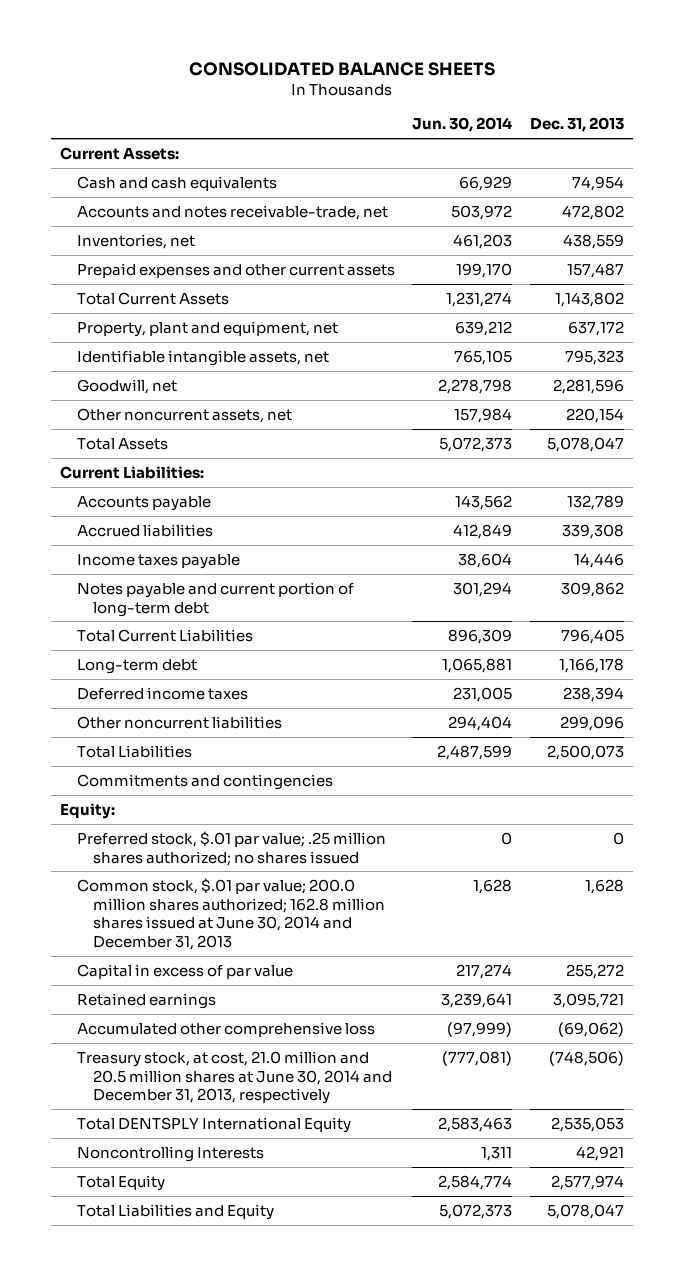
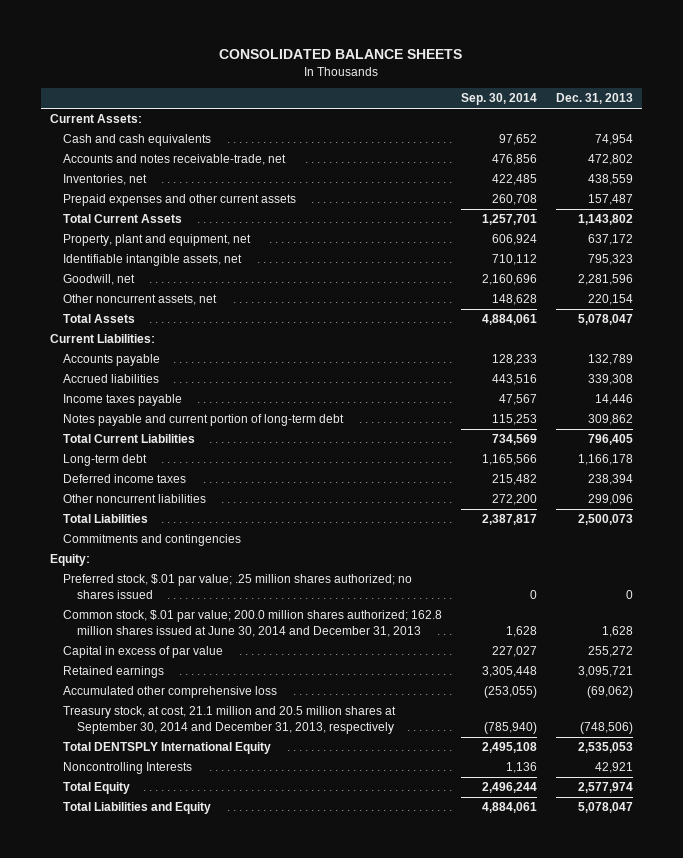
- | Jun. 30, 2014 | Dec. 31, 2013
+ | Sep. 30, 2014 | Dec. 31, 2013
- Treasury stock, at cost, 21.0 million and 20.5 million shares at June 30, 2014 and December 31, 2013, respectively | (777,081) | (748,506)
+ Treasury stock, at cost, 21.1 million and 20.5 million shares at September 30, 2014 and December 31, 2013, respectively | (785,940) | (748,506)

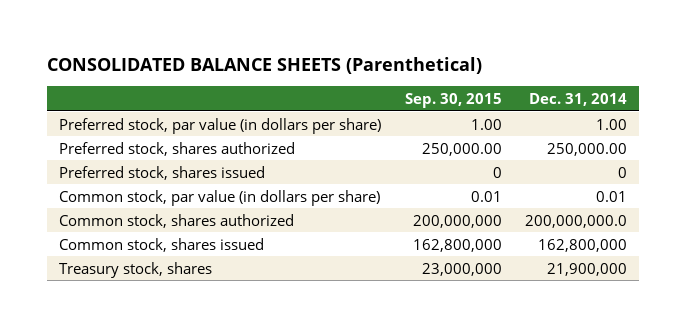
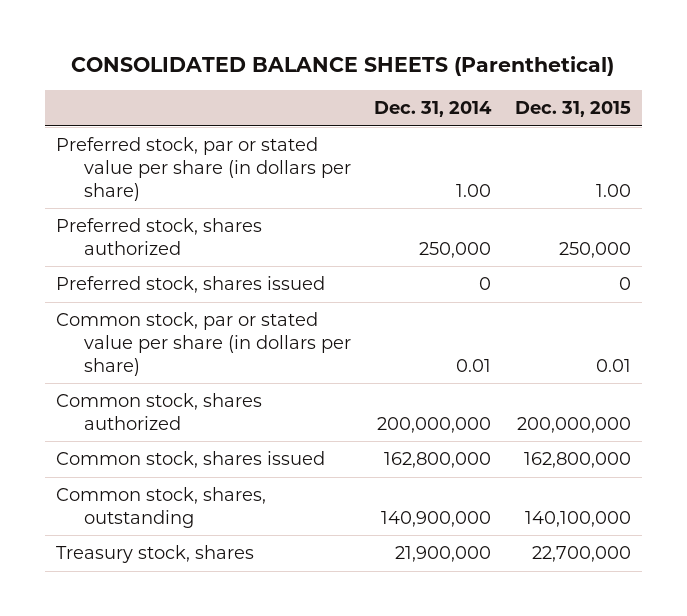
- | Sep. 30, 2015 | Dec. 31, 2014
+ | Dec. 31, 2014 | Dec. 31, 2015
- Preferred stock, par value (in dollars per share) | 1.00 | 1.00
- Preferred stock, shares authorized | 250,000.00 | 250,000.00
+ Preferred stock, par or stated value per share (in dollars per share) | 1.00 | 1.00
+ Preferred stock, shares authorized | 250,000 | 250,000
- Common stock, par value (in dollars per share) | 0.01 | 0.01
- Common stock, shares authorized | 200,000,000 | 200,000,000.0
+ Common stock, par or stated value per share (in dollars per share) | 0.01 | 0.01
+ Common stock, shares authorized | 200,000,000 | 200,000,000
+ Common stock, shares, outstanding | 140,900,000 | 140,100,000

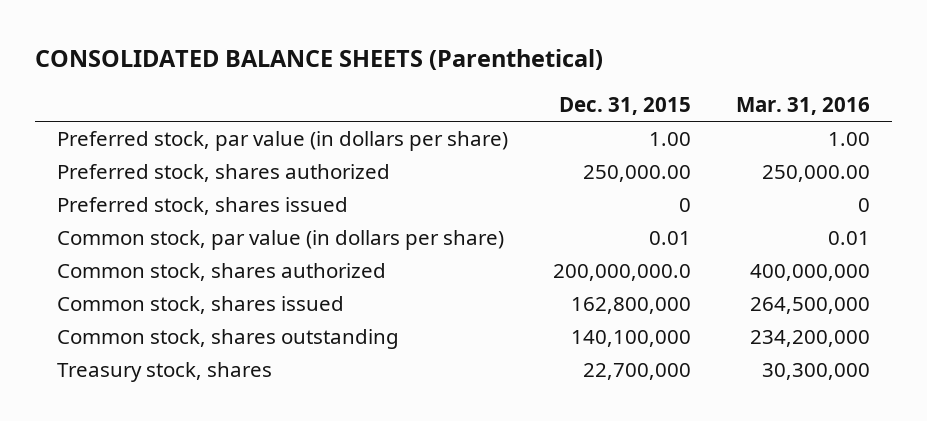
- | Dec. 31, 2014 | Dec. 31, 2015
+ | Dec. 31, 2015 | Mar. 31, 2016
- Preferred stock, par or stated value per share (in dollars per share) | 1.00 | 1.00
- Preferred stock, shares authorized | 250,000 | 250,000
+ Preferred stock, par value (in dollars per share) | 1.00 | 1.00
+ Preferred stock, shares authorized | 250,000.00 | 250,000.00
- Common stock, par or stated value per share (in dollars per share) | 0.01 | 0.01
- Common stock, shares authorized | 200,000,000 | 200,000,000
+ Common stock, par value (in dollars per share) | 0.01 | 0.01
+ Common stock, shares authorized | 200,000,000.0 | 400,000,000
- Common stock, shares, outstanding | 140,900,000 | 140,100,000
+ Common stock, shares outstanding | 140,100,000 | 234,200,000

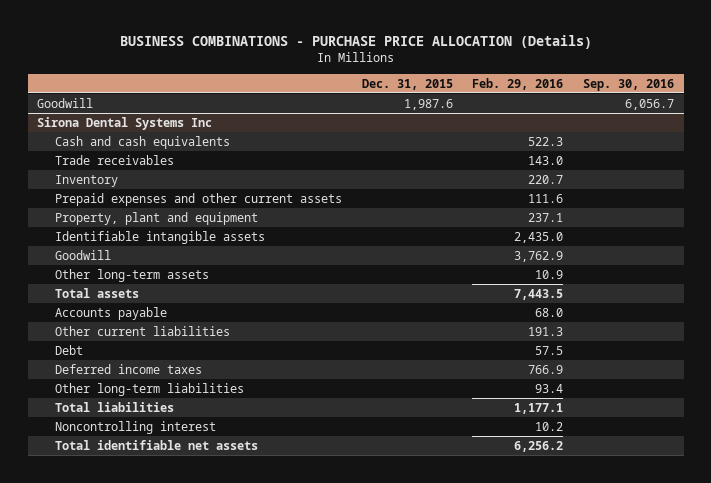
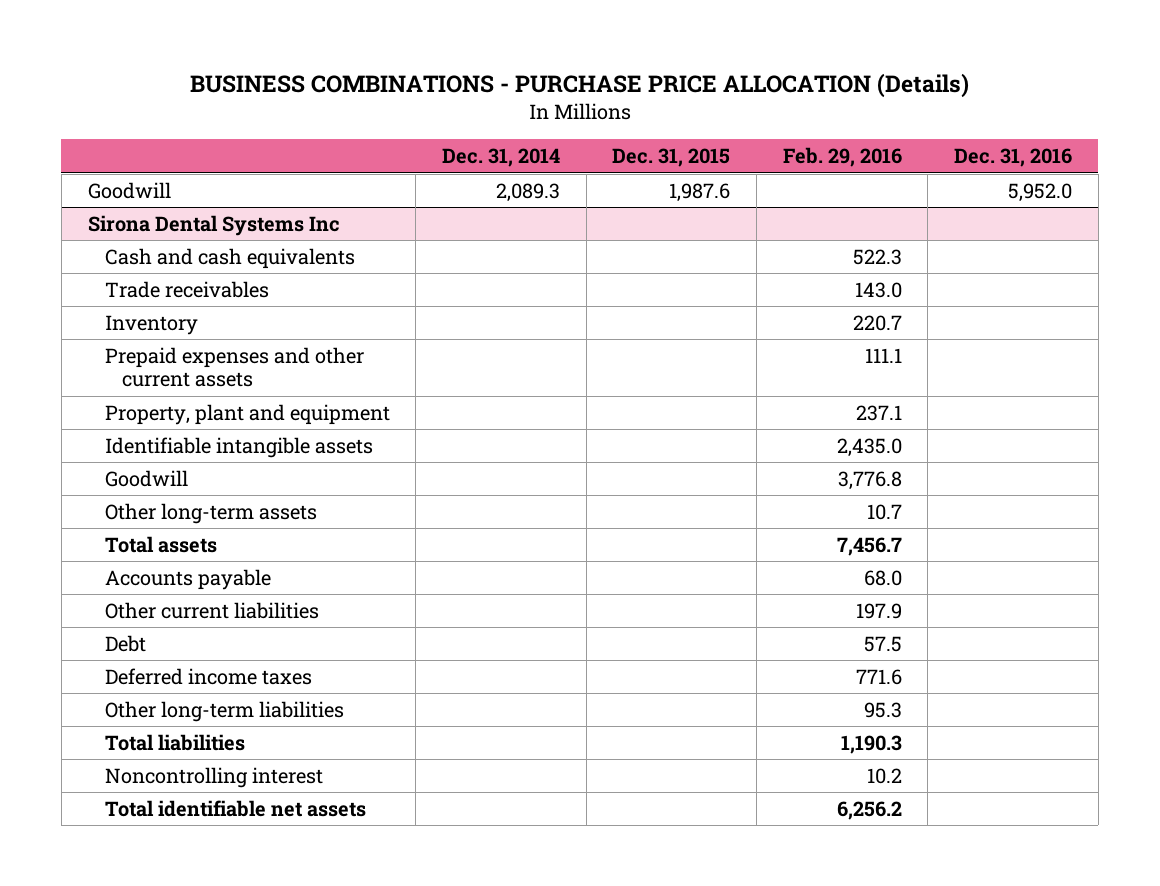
- | Dec. 31, 2015 | Feb. 29, 2016 | Sep. 30, 2016
+ | Dec. 31, 2014 | Dec. 31, 2015 | Feb. 29, 2016 | Dec. 31, 2016
@ Sirona Dental Systems Inc
- Prepaid expenses and other current assets | | 111.6 |
+ Prepaid expenses and other current assets | | | 111.1 |
- Goodwill | | 3,762.9 |
- Other long-term assets | | 10.9 |
- Total assets | | 7,443.5 |
+ Goodwill | | | 3,776.8 |
+ Other long-term assets | | | 10.7 |
+ Total assets | | | 7,456.7 |
- Other current liabilities | | 191.3 |
+ Other current liabilities | | | 197.9 |
- Deferred income taxes | | 766.9 |
- Other long-term liabilities | | 93.4 |
- Total liabilities | | 1,177.1 |
+ Deferred income taxes | | | 771.6 |
+ Other long-term liabilities | | | 95.3 |
+ Total liabilities | | | 1,190.3 |

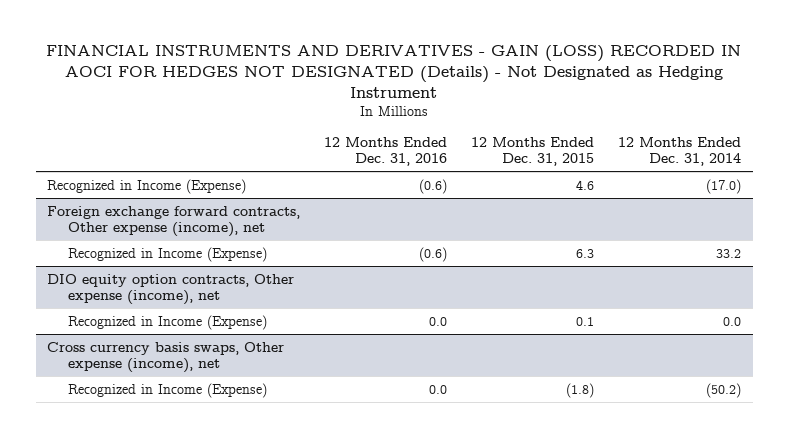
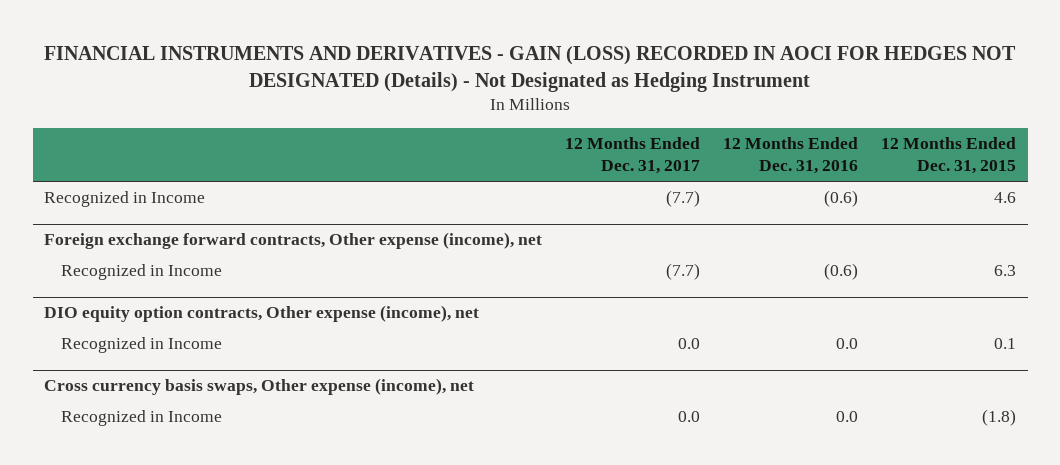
- | 12 Months Ended Dec. 31, 2016 | 12 Months Ended Dec. 31, 2015 | 12 Months Ended Dec. 31, 2014
+ | 12 Months Ended Dec. 31, 2017 | 12 Months Ended Dec. 31, 2016 | 12 Months Ended Dec. 31, 2015
- Recognized in Income (Expense) | (0.6) | 4.6 | (17.0)
+ Recognized in Income | (7.7) | (0.6) | 4.6
@ Foreign exchange forward contracts, Other expense (income), net
- Recognized in Income (Expense) | (0.6) | 6.3 | 33.2
+ Recognized in Income | (7.7) | (0.6) | 6.3
@ DIO equity option contracts, Other expense (income), net
- Recognized in Income (Expense) | 0.0 | 0.1 | 0.0
+ Recognized in Income | 0.0 | 0.0 | 0.1
@ Cross currency basis swaps, Other expense (income), net
- Recognized in Income (Expense) | 0.0 | (1.8) | (50.2)
+ Recognized in Income | 0.0 | 0.0 | (1.8)

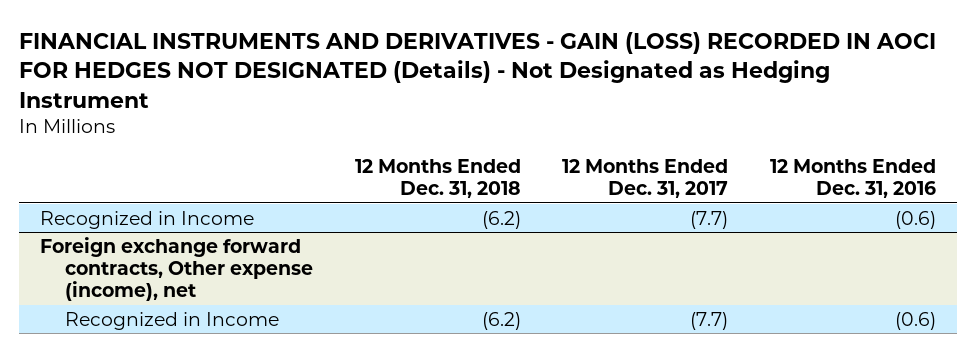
- | 12 Months Ended Dec. 31, 2017 | 12 Months Ended Dec. 31, 2016 | 12 Months Ended Dec. 31, 2015
+ | 12 Months Ended Dec. 31, 2018 | 12 Months Ended Dec. 31, 2017 | 12 Months Ended Dec. 31, 2016
- DIO equity option contracts, Other expense (income), net
- Recognized in Income | 0.0 | 0.0 | 0.1
- Cross currency basis swaps, Other expense (income), net
- Recognized in Income | 0.0 | 0.0 | (1.8)

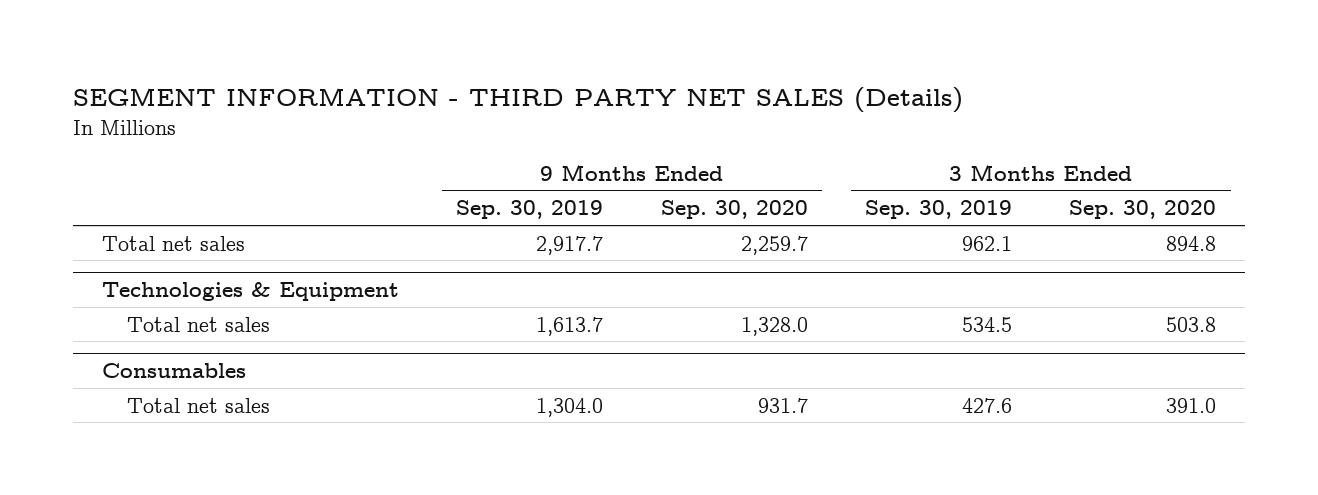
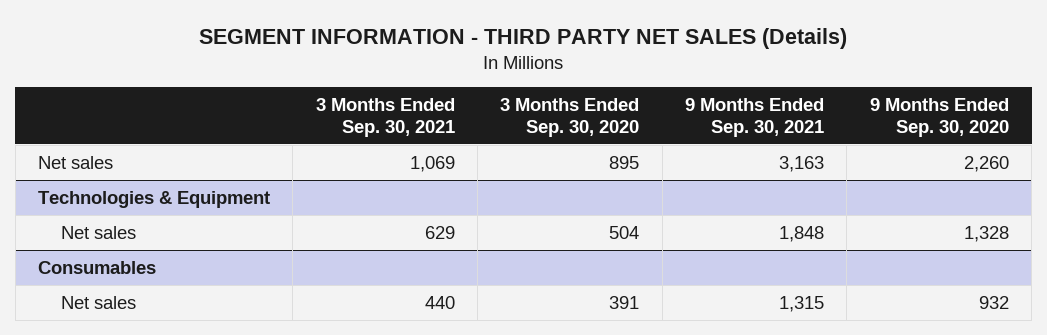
- | 9 Months Ended Sep. 30, 2019 | 9 Months Ended Sep. 30, 2020 | 3 Months Ended Sep. 30, 2019 | 3 Months Ended Sep. 30, 2020
+ | 3 Months Ended Sep. 30, 2021 | 3 Months Ended Sep. 30, 2020 | 9 Months Ended Sep. 30, 2021 | 9 Months Ended Sep. 30, 2020
- Total net sales | 2,917.7 | 2,259.7 | 962.1 | 894.8
+ Net sales | 1,069 | 895 | 3,163 | 2,260
@ Technologies & Equipment
- Total net sales | 1,613.7 | 1,328.0 | 534.5 | 503.8
+ Net sales | 629 | 504 | 1,848 | 1,328
@ Consumables
- Total net sales | 1,304.0 | 931.7 | 427.6 | 391.0
+ Net sales | 440 | 391 | 1,315 | 932

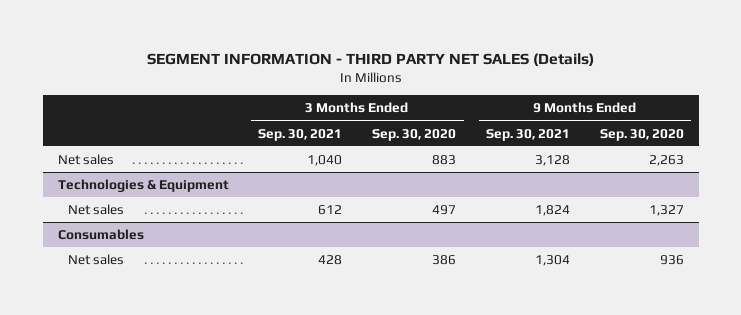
- Net sales | 1,069 | 895 | 3,163 | 2,260
+ Net sales | 1,040 | 883 | 3,128 | 2,263
@ Technologies & Equipment
- Net sales | 629 | 504 | 1,848 | 1,328
+ Net sales | 612 | 497 | 1,824 | 1,327
@ Consumables
- Net sales | 440 | 391 | 1,315 | 932
+ Net sales | 428 | 386 | 1,304 | 936

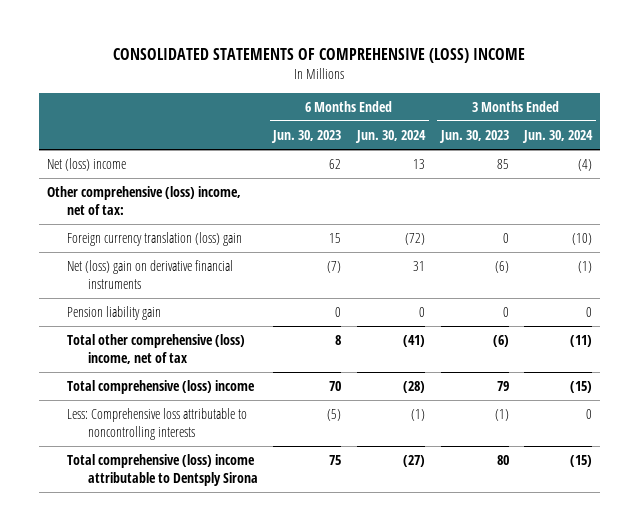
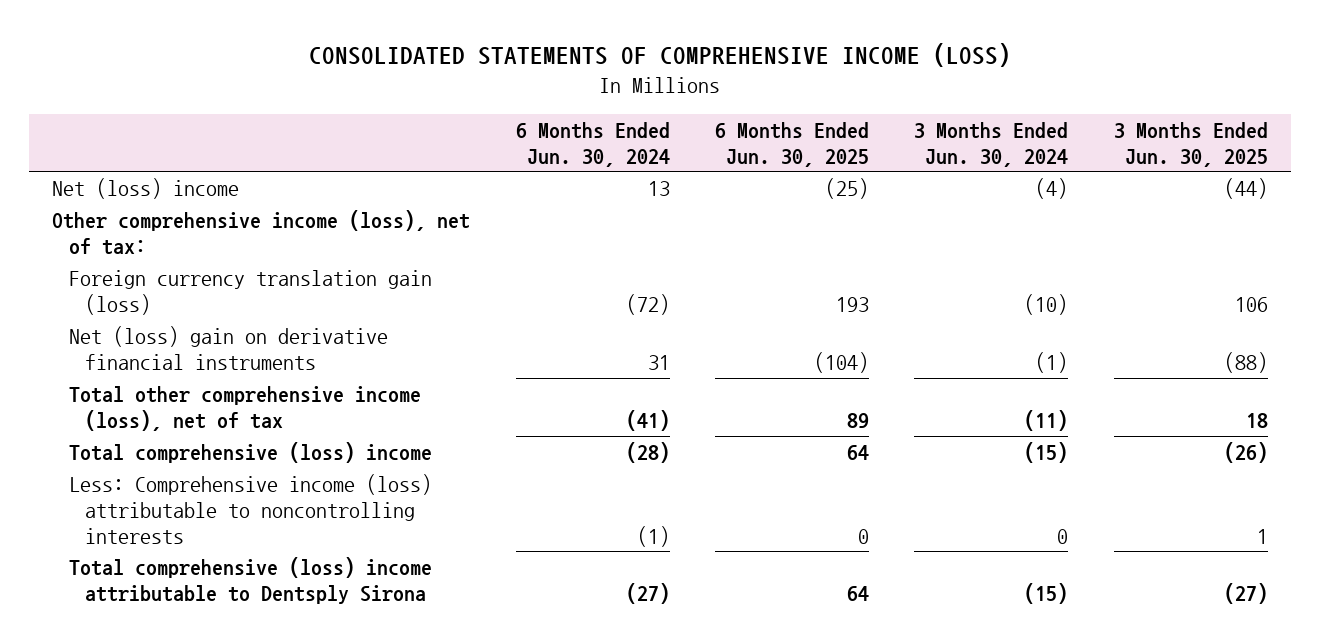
- CONSOLIDATED STATEMENTS OF COMPREHENSIVE (LOSS) INCOME
+ CONSOLIDATED STATEMENTS OF COMPREHENSIVE INCOME (LOSS)
- | 6 Months Ended Jun. 30, 2023 | 6 Months Ended Jun. 30, 2024 | 3 Months Ended Jun. 30, 2023 | 3 Months Ended Jun. 30, 2024
+ | 6 Months Ended Jun. 30, 2024 | 6 Months Ended Jun. 30, 2025 | 3 Months Ended Jun. 30, 2024 | 3 Months Ended Jun. 30, 2025
- Other comprehensive (loss) income, net of tax:
- Foreign currency translation (loss) gain | 15 | (72) | 0 | (10)
+ Other comprehensive income (loss), net of tax:
+ Foreign currency translation gain (loss) | (72) | 193 | (10) | 106
- Pension liability gain | 0 | 0 | 0 | 0
- Total other comprehensive (loss) income, net of tax | 8 | (41) | (6) | (11)
+ Total other comprehensive income (loss), net of tax | (41) | 89 | (11) | 18
- Less: Comprehensive loss attributable to noncontrolling interests | (5) | (1) | (1) | 0
+ Less: Comprehensive income (loss) attributable to noncontrolling interests | (1) | 0 | 0 | 1

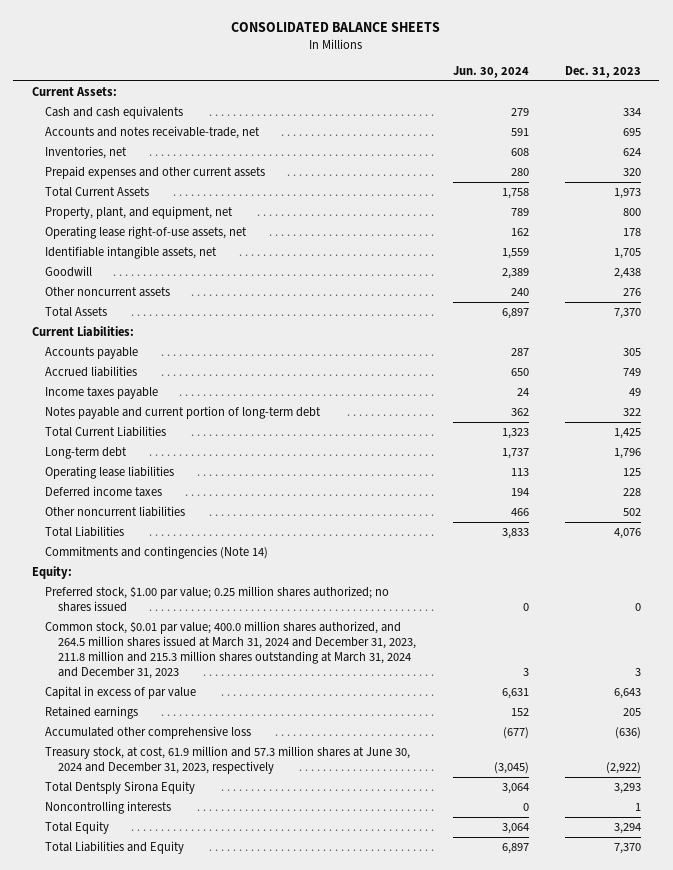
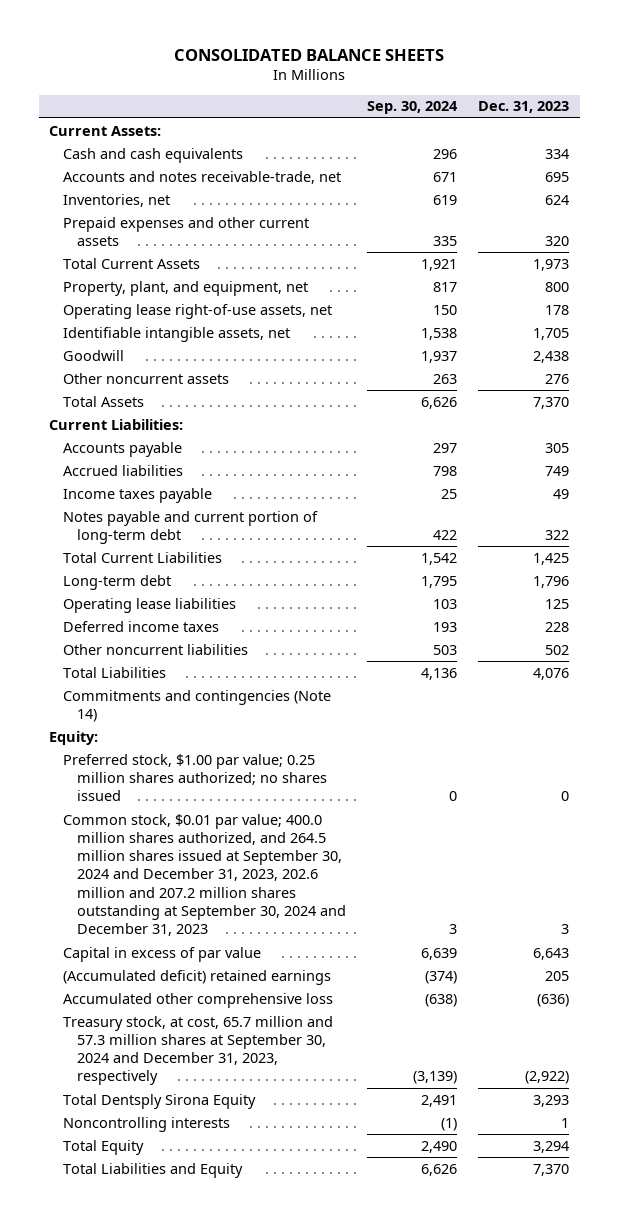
- | Jun. 30, 2024 | Dec. 31, 2023
+ | Sep. 30, 2024 | Dec. 31, 2023
- Common stock, $0.01 par value; 400.0 million shares authorized, and 264.5 million shares issued at March 31, 2024 and December 31, 2023, 211.8 million and 215.3 million shares outstanding at March 31, 2024 and December 31, 2023 | 3 | 3
+ Common stock, $0.01 par value; 400.0 million shares authorized, and 264.5 million shares issued at September 30, 2024 and December 31, 2023, 202.6 million and 207.2 million shares outstanding at September 30, 2024 and December 31, 2023 | 3 | 3
- Retained earnings | 152 | 205
+ (Accumulated deficit) retained earnings | (374) | 205
- Treasury stock, at cost, 61.9 million and 57.3 million shares at June 30, 2024 and December 31, 2023, respectively | (3,045) | (2,922)
+ Treasury stock, at cost, 65.7 million and 57.3 million shares at September 30, 2024 and December 31, 2023, respectively | (3,139) | (2,922)

